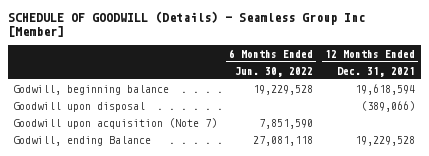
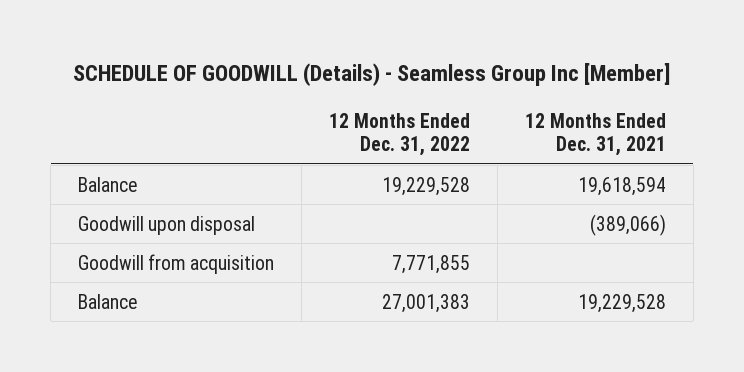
- | 6 Months Ended Jun. 30, 2022 | 12 Months Ended Dec. 31, 2021
+ | 12 Months Ended Dec. 31, 2022 | 12 Months Ended Dec. 31, 2021
- Godwill, beginning balance | 19,229,528 | 19,618,594
+ Balance | 19,229,528 | 19,618,594
- Goodwill upon acquisition (Note 7) | 7,851,590 |
- Godwill, ending Balance | 27,081,118 | 19,229,528
+ Goodwill from acquisition | 7,771,855 |
+ Balance | 27,001,383 | 19,229,528

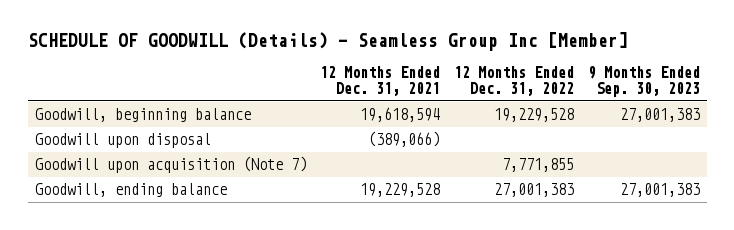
- | 12 Months Ended Dec. 31, 2022 | 12 Months Ended Dec. 31, 2021
+ | 12 Months Ended Dec. 31, 2021 | 12 Months Ended Dec. 31, 2022 | 9 Months Ended Sep. 30, 2023
- Balance | 19,229,528 | 19,618,594
+ Goodwill, beginning balance | 19,618,594 | 19,229,528 | 27,001,383
- Goodwill from acquisition | 7,771,855 |
- Balance | 27,001,383 | 19,229,528
+ Goodwill upon acquisition (Note 7) | | 7,771,855 |
+ Goodwill, ending balance | 19,229,528 | 27,001,383 | 27,001,383

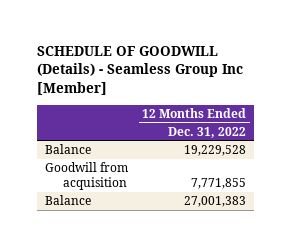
- | 12 Months Ended Dec. 31, 2021 | 12 Months Ended Dec. 31, 2022 | 9 Months Ended Sep. 30, 2023
+ | 12 Months Ended Dec. 31, 2022
- Goodwill, beginning balance | 19,618,594 | 19,229,528 | 27,001,383
- Goodwill upon disposal | (389,066) | |
- Goodwill upon acquisition (Note 7) | | 7,771,855 |
- Goodwill, ending balance | 19,229,528 | 27,001,383 | 27,001,383
+ Balance | 19,229,528
+ Goodwill from acquisition | 7,771,855
+ Balance | 27,001,383

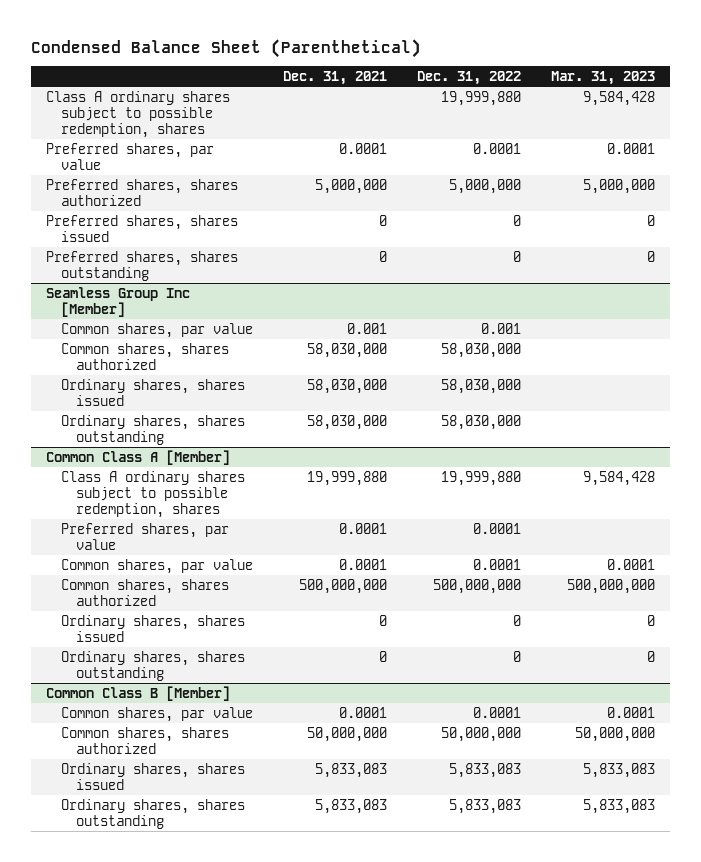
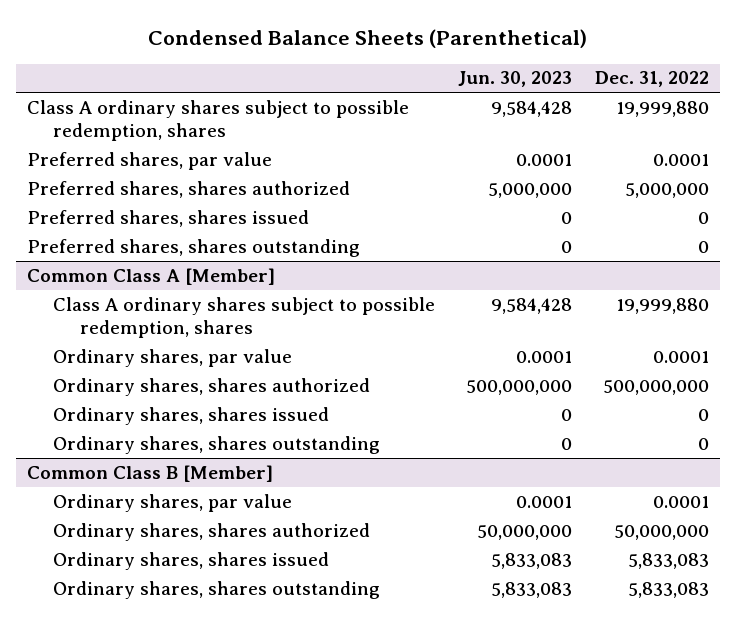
- Condensed Balance Sheet (Parenthetical)
+ Condensed Balance Sheets (Parenthetical)
- | Dec. 31, 2021 | Dec. 31, 2022 | Mar. 31, 2023
+ | Jun. 30, 2023 | Dec. 31, 2022
- Seamless Group Inc [Member]
- Common shares, par value | 0.001 | 0.001 |
- Common shares, shares authorized | 58,030,000 | 58,030,000 |
- Ordinary shares, shares issued | 58,030,000 | 58,030,000 |
- Ordinary shares, shares outstanding | 58,030,000 | 58,030,000 |
@ Common Class A [Member]
- Preferred shares, par value | 0.0001 | 0.0001 |
- Common shares, par value | 0.0001 | 0.0001 | 0.0001
- Common shares, shares authorized | 500,000,000 | 500,000,000 | 500,000,000
+ Ordinary shares, par value | 0.0001 | 0.0001
+ Ordinary shares, shares authorized | 500,000,000 | 500,000,000
@ Common Class B [Member]
- Common shares, par value | 0.0001 | 0.0001 | 0.0001
- Common shares, shares authorized | 50,000,000 | 50,000,000 | 50,000,000
+ Ordinary shares, par value | 0.0001 | 0.0001
+ Ordinary shares, shares authorized | 50,000,000 | 50,000,000

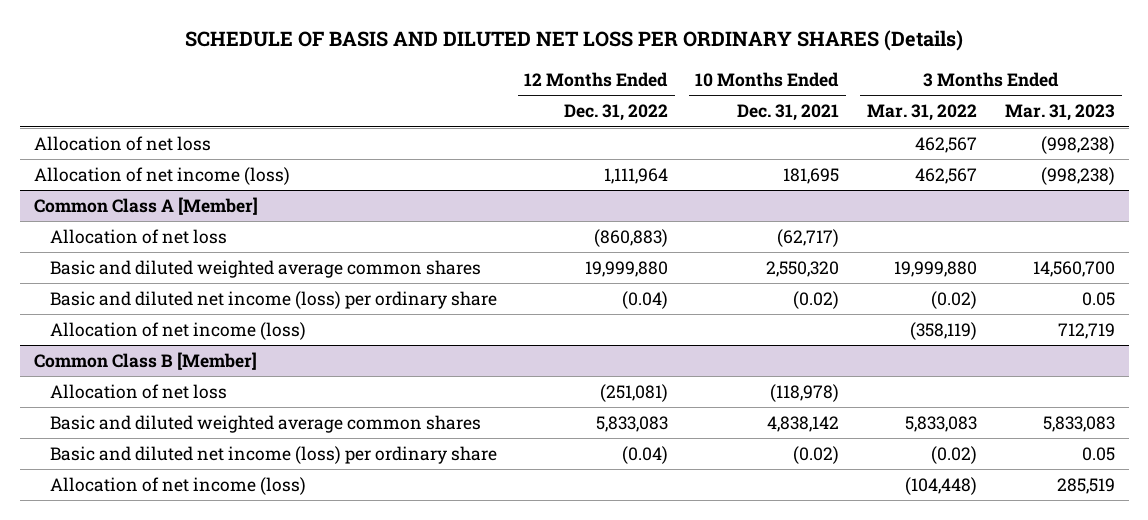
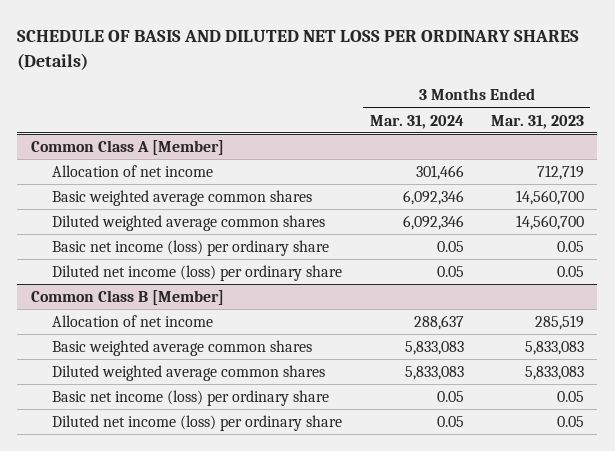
- | 12 Months Ended Dec. 31, 2022 | 10 Months Ended Dec. 31, 2021 | 3 Months Ended Mar. 31, 2022 | 3 Months Ended Mar. 31, 2023
+ | 3 Months Ended Mar. 31, 2024 | 3 Months Ended Mar. 31, 2023
- Allocation of net loss | | | 462,567 | (998,238)
- Allocation of net income (loss) | 1,111,964 | 181,695 | 462,567 | (998,238)
@ Common Class A [Member]
- Allocation of net loss | (860,883) | (62,717) | |
- Basic and diluted weighted average common shares | 19,999,880 | 2,550,320 | 19,999,880 | 14,560,700
- Basic and diluted net income (loss) per ordinary share | (0.04) | (0.02) | (0.02) | 0.05
- Allocation of net income (loss) | | | (358,119) | 712,719
+ Allocation of net income | 301,466 | 712,719
+ Basic weighted average common shares | 6,092,346 | 14,560,700
+ Diluted weighted average common shares | 6,092,346 | 14,560,700
+ Basic net income (loss) per ordinary share | 0.05 | 0.05
+ Diluted net income (loss) per ordinary share | 0.05 | 0.05
@ Common Class B [Member]
- Allocation of net loss | (251,081) | (118,978) | |
- Basic and diluted weighted average common shares | 5,833,083 | 4,838,142 | 5,833,083 | 5,833,083
- Basic and diluted net income (loss) per ordinary share | (0.04) | (0.02) | (0.02) | 0.05
- Allocation of net income (loss) | | | (104,448) | 285,519
+ Allocation of net income | 288,637 | 285,519
+ Basic weighted average common shares | 5,833,083 | 5,833,083
+ Diluted weighted average common shares | 5,833,083 | 5,833,083
+ Basic net income (loss) per ordinary share | 0.05 | 0.05
+ Diluted net income (loss) per ordinary share | 0.05 | 0.05

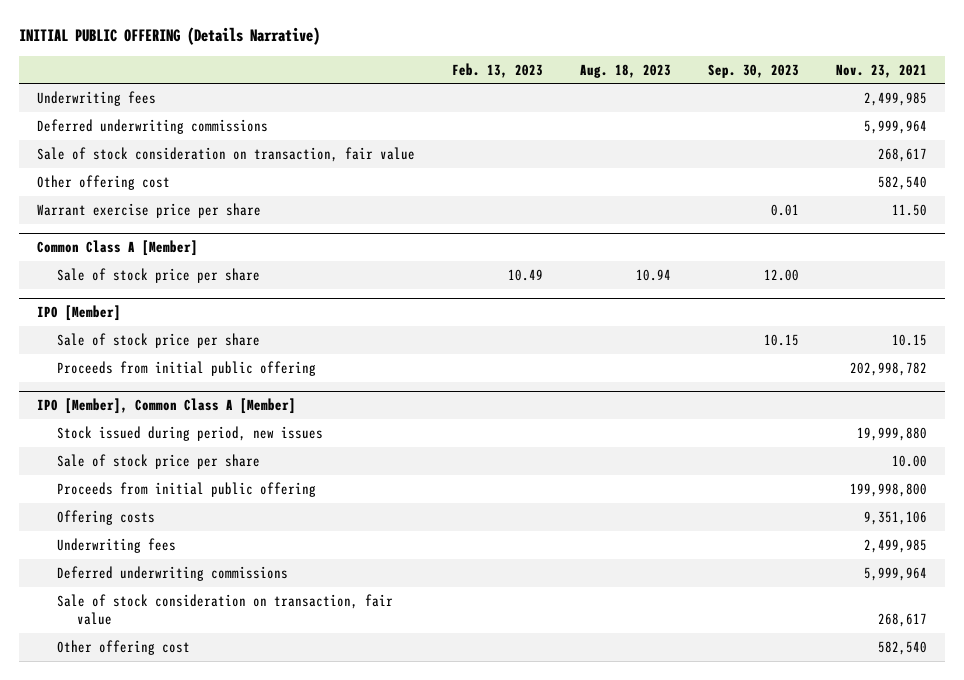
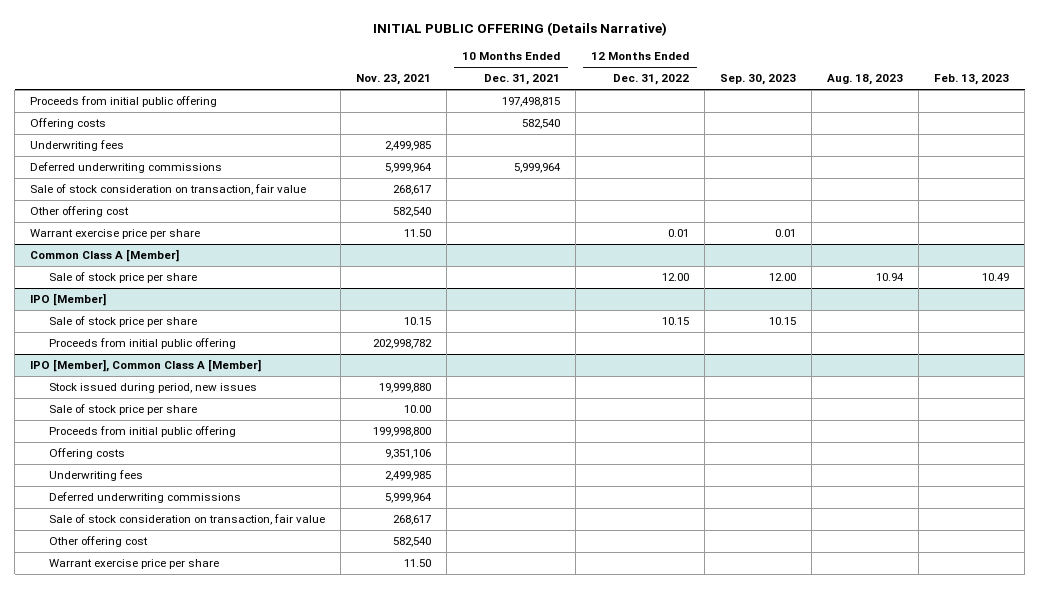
- | Feb. 13, 2023 | Aug. 18, 2023 | Sep. 30, 2023 | Nov. 23, 2021
+ | Nov. 23, 2021 | 10 Months Ended Dec. 31, 2021 | 12 Months Ended Dec. 31, 2022 | Sep. 30, 2023 | Aug. 18, 2023 | Feb. 13, 2023
+ Proceeds from initial public offering | | 197,498,815 | | | |
+ Offering costs | | 582,540 | | | |
@ IPO [Member], Common Class A [Member]
+ Warrant exercise price per share | 11.50 | | | | |

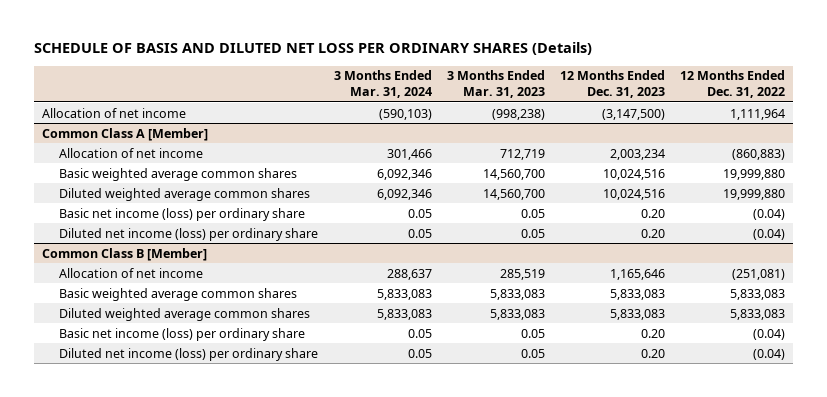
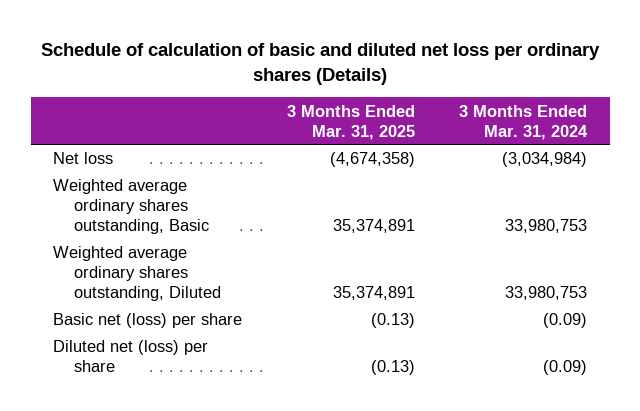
- SCHEDULE OF BASIS AND DILUTED NET LOSS PER ORDINARY SHARES (Details)
+ Schedule of calculation of basic and diluted net loss per ordinary shares (Details)
- | 3 Months Ended Mar. 31, 2024 | 3 Months Ended Mar. 31, 2023 | 12 Months Ended Dec. 31, 2023 | 12 Months Ended Dec. 31, 2022
+ | 3 Months Ended Mar. 31, 2025 | 3 Months Ended Mar. 31, 2024
- Allocation of net income | (590,103) | (998,238) | (3,147,500) | 1,111,964
- Common Class A [Member]
- Allocation of net income | 301,466 | 712,719 | 2,003,234 | (860,883)
- Basic weighted average common shares | 6,092,346 | 14,560,700 | 10,024,516 | 19,999,880
- Diluted weighted average common shares | 6,092,346 | 14,560,700 | 10,024,516 | 19,999,880
- Basic net income (loss) per ordinary share | 0.05 | 0.05 | 0.20 | (0.04)
- Diluted net income (loss) per ordinary share | 0.05 | 0.05 | 0.20 | (0.04)
- Common Class B [Member]
- Allocation of net income | 288,637 | 285,519 | 1,165,646 | (251,081)
- Basic weighted average common shares | 5,833,083 | 5,833,083 | 5,833,083 | 5,833,083
- Diluted weighted average common shares | 5,833,083 | 5,833,083 | 5,833,083 | 5,833,083
- Basic net income (loss) per ordinary share | 0.05 | 0.05 | 0.20 | (0.04)
- Diluted net income (loss) per ordinary share | 0.05 | 0.05 | 0.20 | (0.04)
+ Net loss | (4,674,358) | (3,034,984)
+ Weighted average ordinary shares outstanding, Basic | 35,374,891 | 33,980,753
+ Weighted average ordinary shares outstanding, Diluted | 35,374,891 | 33,980,753
+ Basic net (loss) per share | (0.13) | (0.09)
+ Diluted net (loss) per share | (0.13) | (0.09)

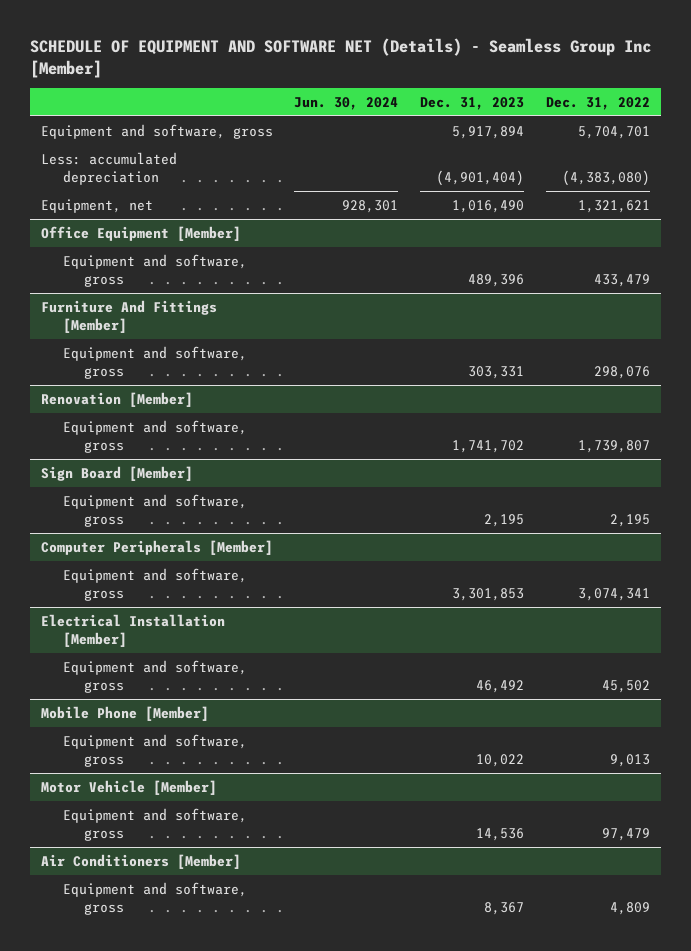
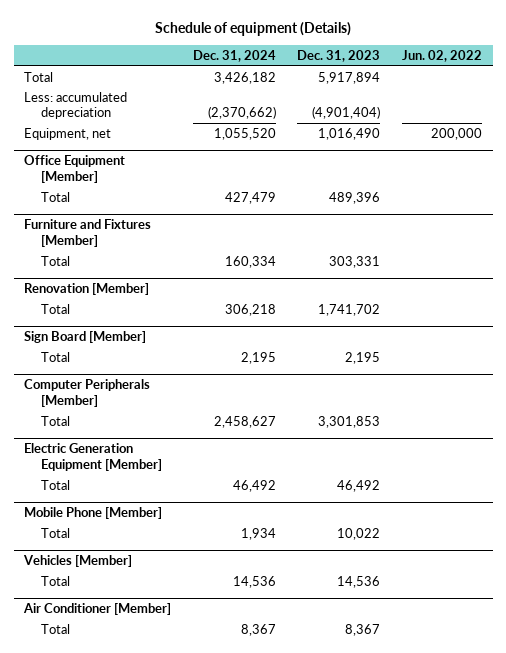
- SCHEDULE OF EQUIPMENT AND SOFTWARE NET (Details) - Seamless Group Inc [Member]
+ Schedule of equipment (Details)
- | Jun. 30, 2024 | Dec. 31, 2023 | Dec. 31, 2022
+ | Dec. 31, 2024 | Dec. 31, 2023 | Jun. 02, 2022
- Equipment and software, gross | | 5,917,894 | 5,704,701
+ Total | 3,426,182 | 5,917,894 |
@ Office Equipment [Member]
- Equipment and software, gross | | 489,396 | 433,479
- Furniture And Fittings [Member]
- Equipment and software, gross | | 303,331 | 298,076
@ Office Equipment [Member]
+ Total | 427,479 | 489,396 |
+ Furniture and Fixtures [Member]
+ Total | 160,334 | 303,331 |
@ Renovation [Member]
- Equipment and software, gross | | 1,741,702 | 1,739,807
+ Total | 306,218 | 1,741,702 |
@ Sign Board [Member]
- Equipment and software, gross | | 2,195 | 2,195
+ Total | 2,195 | 2,195 |
@ Computer Peripherals [Member]
- Equipment and software, gross | | 3,301,853 | 3,074,341
- Electrical Installation [Member]
- Equipment and software, gross | | 46,492 | 45,502
@ Computer Peripherals [Member]
+ Total | 2,458,627 | 3,301,853 |
+ Electric Generation Equipment [Member]
+ Total | 46,492 | 46,492 |
@ Mobile Phone [Member]
- Equipment and software, gross | | 10,022 | 9,013
- Motor Vehicle [Member]
- Equipment and software, gross | | 14,536 | 97,479
- Air Conditioners [Member]
- Equipment and software, gross | | 8,367 | 4,809
@ Mobile Phone [Member]
+ Total | 1,934 | 10,022 |
+ Vehicles [Member]
+ Total | 14,536 | 14,536 |
+ Air Conditioner [Member]
+ Total | 8,367 | 8,367 |

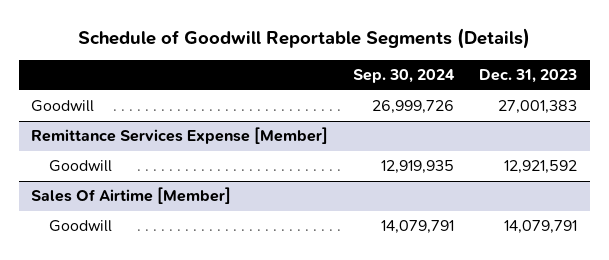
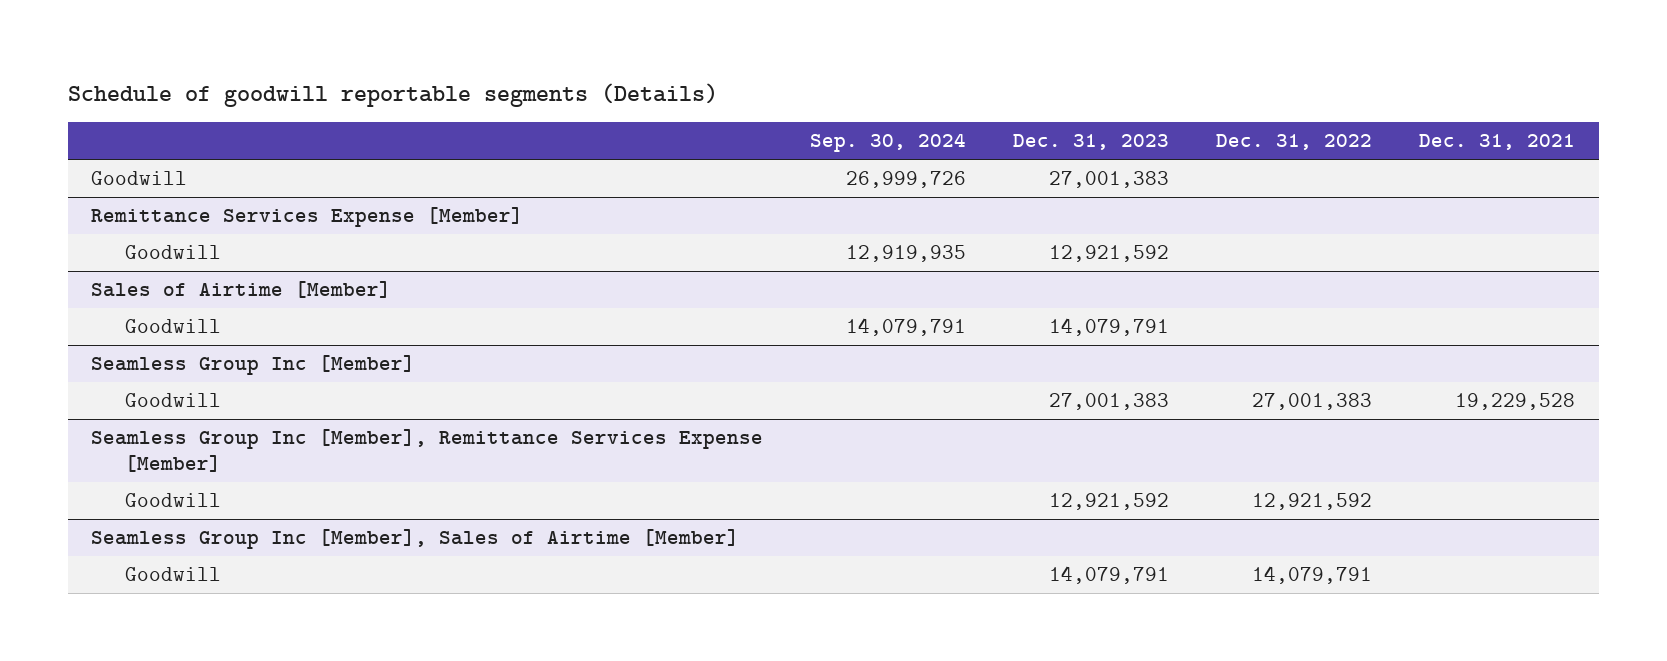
- Schedule of Goodwill Reportable Segments (Details)
+ Schedule of goodwill reportable segments (Details)
- | Sep. 30, 2024 | Dec. 31, 2023
+ | Sep. 30, 2024 | Dec. 31, 2023 | Dec. 31, 2022 | Dec. 31, 2021
- Sales Of Airtime [Member]
+ Sales of Airtime [Member]
+ Seamless Group Inc [Member]
+ Goodwill | | 27,001,383 | 27,001,383 | 19,229,528
+ Seamless Group Inc [Member], Remittance Services Expense [Member]
+ Goodwill | | 12,921,592 | 12,921,592 |
+ Seamless Group Inc [Member], Sales of Airtime [Member]
+ Goodwill | | 14,079,791 | 14,079,791 |

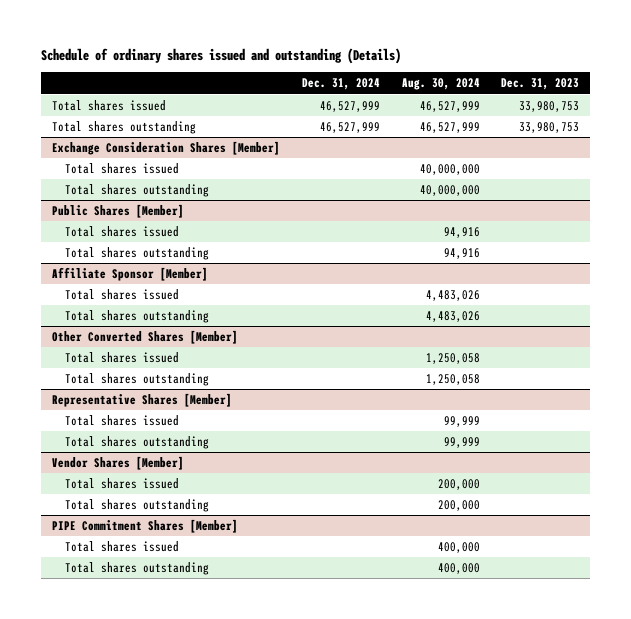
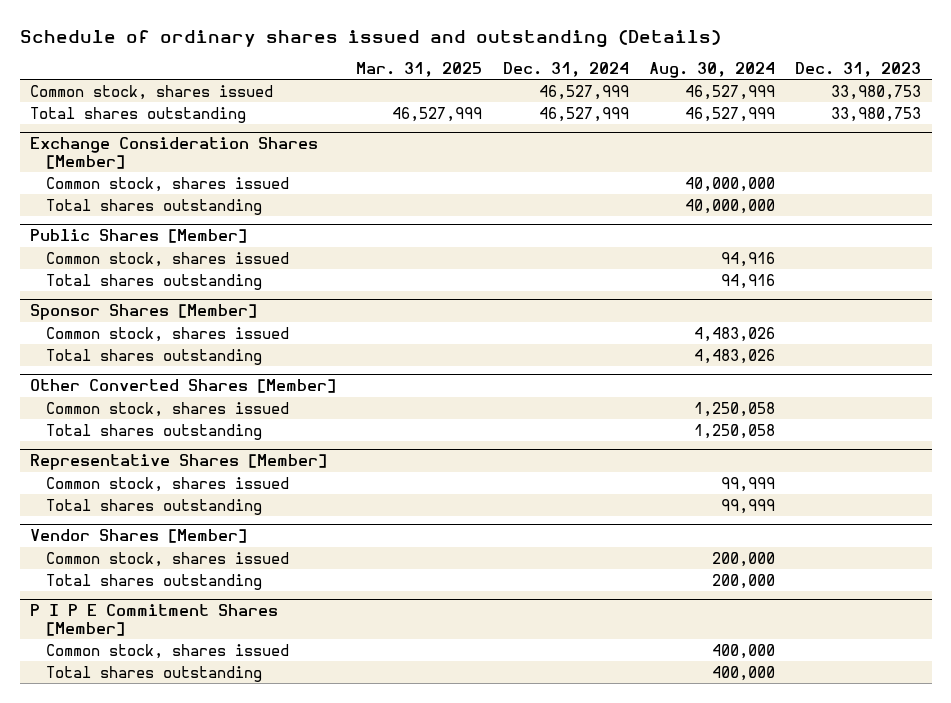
- | Dec. 31, 2024 | Aug. 30, 2024 | Dec. 31, 2023
+ | Mar. 31, 2025 | Dec. 31, 2024 | Aug. 30, 2024 | Dec. 31, 2023
- Total shares issued | 46,527,999 | 46,527,999 | 33,980,753
+ Common stock, shares issued | | 46,527,999 | 46,527,999 | 33,980,753
@ Exchange Consideration Shares [Member]
- Total shares issued | | 40,000,000 |
+ Common stock, shares issued | | | 40,000,000 |
@ Public Shares [Member]
- Total shares issued | | 94,916 |
+ Common stock, shares issued | | | 94,916 |
- Affiliate Sponsor [Member]
- Total shares issued | | 4,483,026 |
+ Sponsor Shares [Member]
+ Common stock, shares issued | | | 4,483,026 |
@ Other Converted Shares [Member]
- Total shares issued | | 1,250,058 |
+ Common stock, shares issued | | | 1,250,058 |
@ Representative Shares [Member]
- Total shares issued | | 99,999 |
+ Common stock, shares issued | | | 99,999 |
@ Vendor Shares [Member]
- Total shares issued | | 200,000 |
+ Common stock, shares issued | | | 200,000 |
- PIPE Commitment Shares [Member]
- Total shares issued | | 400,000 |
+ P I P E Commitment Shares [Member]
+ Common stock, shares issued | | | 400,000 |

